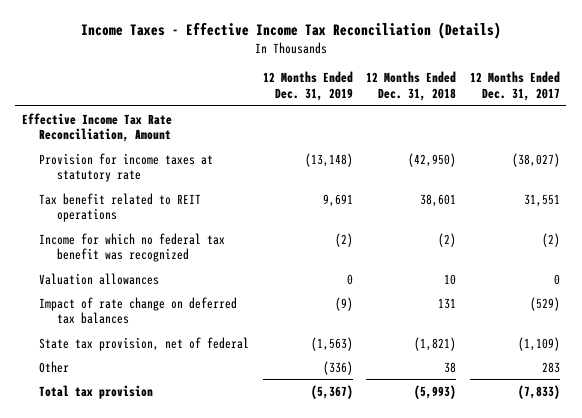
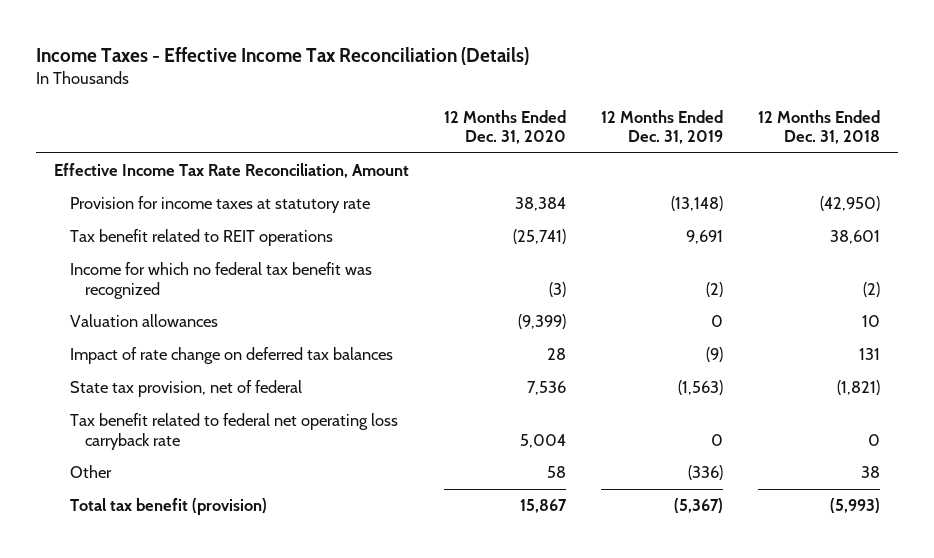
- | 12 Months Ended Dec. 31, 2019 | 12 Months Ended Dec. 31, 2018 | 12 Months Ended Dec. 31, 2017
+ | 12 Months Ended Dec. 31, 2020 | 12 Months Ended Dec. 31, 2019 | 12 Months Ended Dec. 31, 2018
+ Tax benefit related to federal net operating loss carryback rate | 5,004 | 0 | 0
- Total tax provision | (5,367) | (5,993) | (7,833)
+ Total tax benefit (provision) | 15,867 | (5,367) | (5,993)

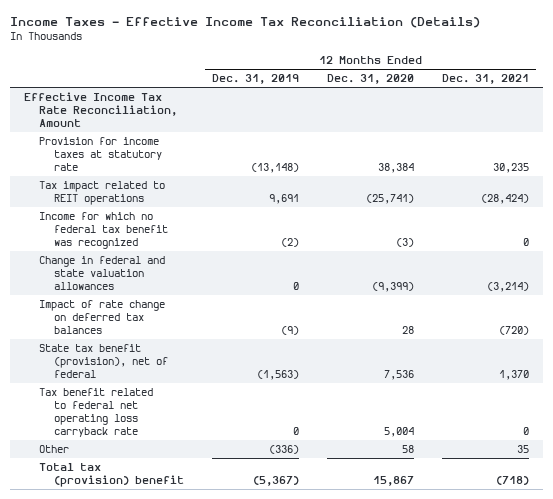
- | 12 Months Ended Dec. 31, 2020 | 12 Months Ended Dec. 31, 2019 | 12 Months Ended Dec. 31, 2018
+ | 12 Months Ended Dec. 31, 2019 | 12 Months Ended Dec. 31, 2020 | 12 Months Ended Dec. 31, 2021
- Tax benefit related to REIT operations | (25,741) | 9,691 | 38,601
+ Tax impact related to REIT operations | 9,691 | (25,741) | (28,424)
- Valuation allowances | (9,399) | 0 | 10
+ Change in federal and state valuation allowances | 0 | (9,399) | (3,214)
- State tax provision, net of federal | 7,536 | (1,563) | (1,821)
+ State tax benefit (provision), net of federal | (1,563) | 7,536 | 1,370
- Total tax benefit (provision) | 15,867 | (5,367) | (5,993)
+ Total tax (provision) benefit | (5,367) | 15,867 | (718)

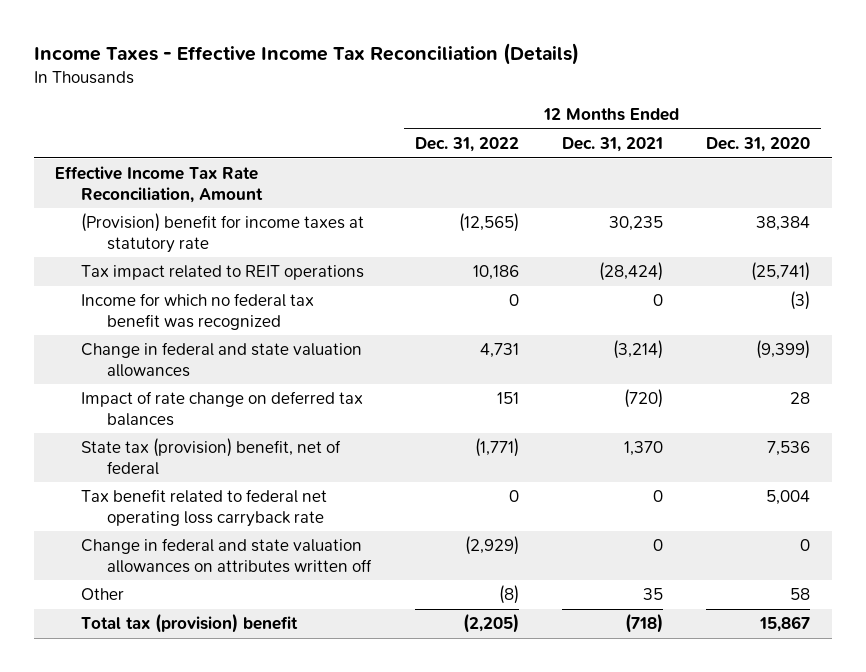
- | 12 Months Ended Dec. 31, 2019 | 12 Months Ended Dec. 31, 2020 | 12 Months Ended Dec. 31, 2021
+ | 12 Months Ended Dec. 31, 2022 | 12 Months Ended Dec. 31, 2021 | 12 Months Ended Dec. 31, 2020
- Provision for income taxes at statutory rate | (13,148) | 38,384 | 30,235
+ (Provision) benefit for income taxes at statutory rate | (12,565) | 30,235 | 38,384
- State tax benefit (provision), net of federal | (1,563) | 7,536 | 1,370
+ State tax (provision) benefit, net of federal | (1,771) | 1,370 | 7,536
+ Change in federal and state valuation allowances on attributes written off | (2,929) | 0 | 0

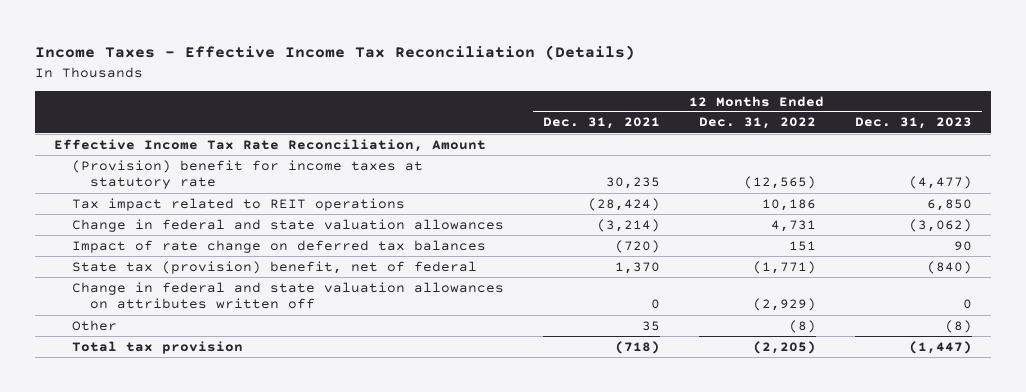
- | 12 Months Ended Dec. 31, 2022 | 12 Months Ended Dec. 31, 2021 | 12 Months Ended Dec. 31, 2020
+ | 12 Months Ended Dec. 31, 2021 | 12 Months Ended Dec. 31, 2022 | 12 Months Ended Dec. 31, 2023
- Income for which no federal tax benefit was recognized | 0 | 0 | (3)
- Tax benefit related to federal net operating loss carryback rate | 0 | 0 | 5,004
- Total tax (provision) benefit | (2,205) | (718) | 15,867
+ Total tax provision | (718) | (2,205) | (1,447)

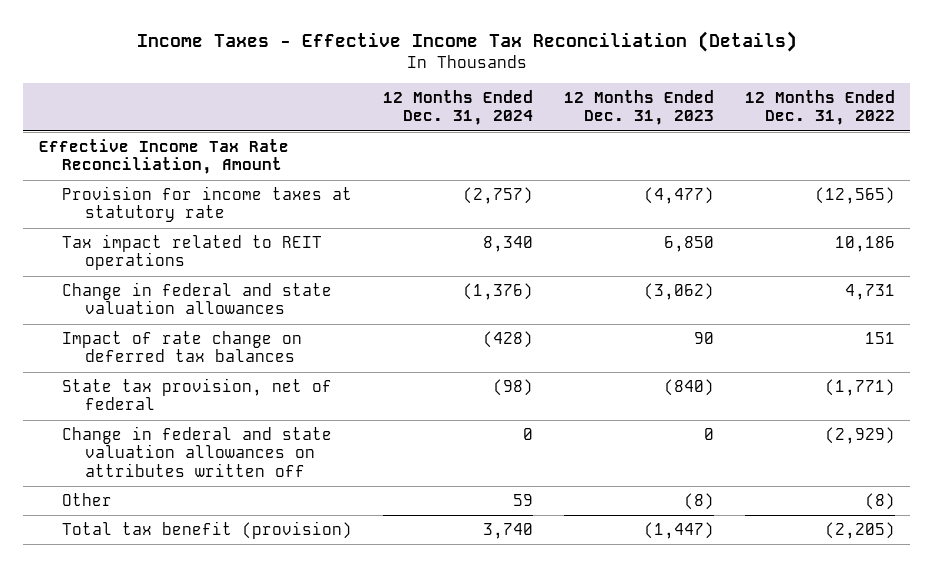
- | 12 Months Ended Dec. 31, 2021 | 12 Months Ended Dec. 31, 2022 | 12 Months Ended Dec. 31, 2023
+ | 12 Months Ended Dec. 31, 2024 | 12 Months Ended Dec. 31, 2023 | 12 Months Ended Dec. 31, 2022
- (Provision) benefit for income taxes at statutory rate | 30,235 | (12,565) | (4,477)
+ Provision for income taxes at statutory rate | (2,757) | (4,477) | (12,565)
- State tax (provision) benefit, net of federal | 1,370 | (1,771) | (840)
+ State tax provision, net of federal | (98) | (840) | (1,771)
- Total tax provision | (718) | (2,205) | (1,447)
+ Total tax benefit (provision) | 3,740 | (1,447) | (2,205)

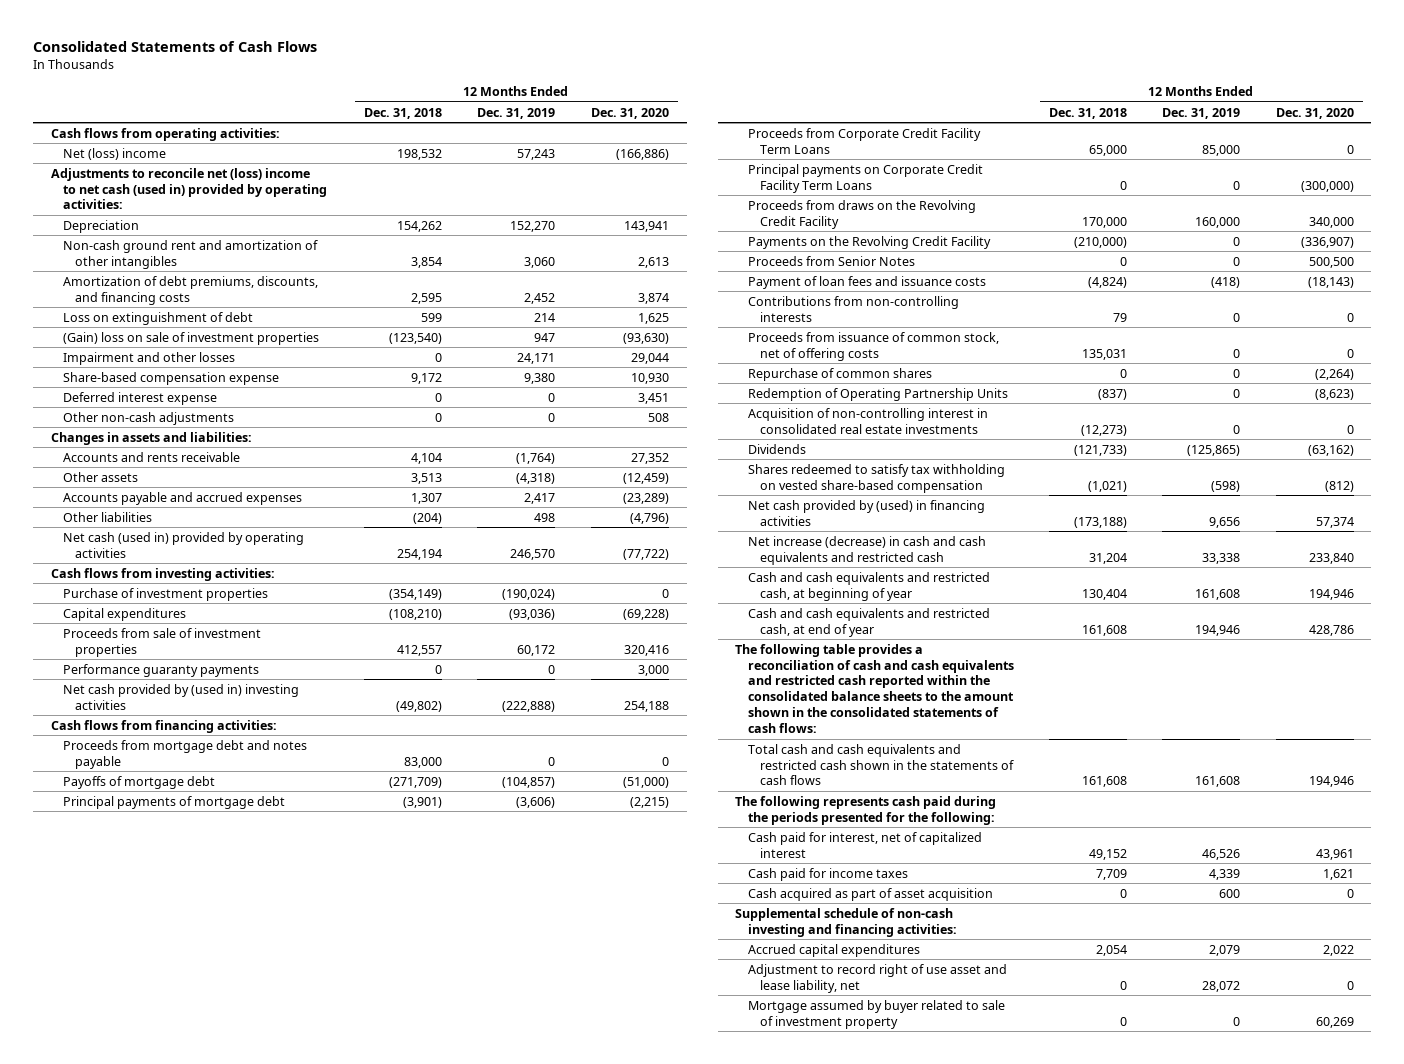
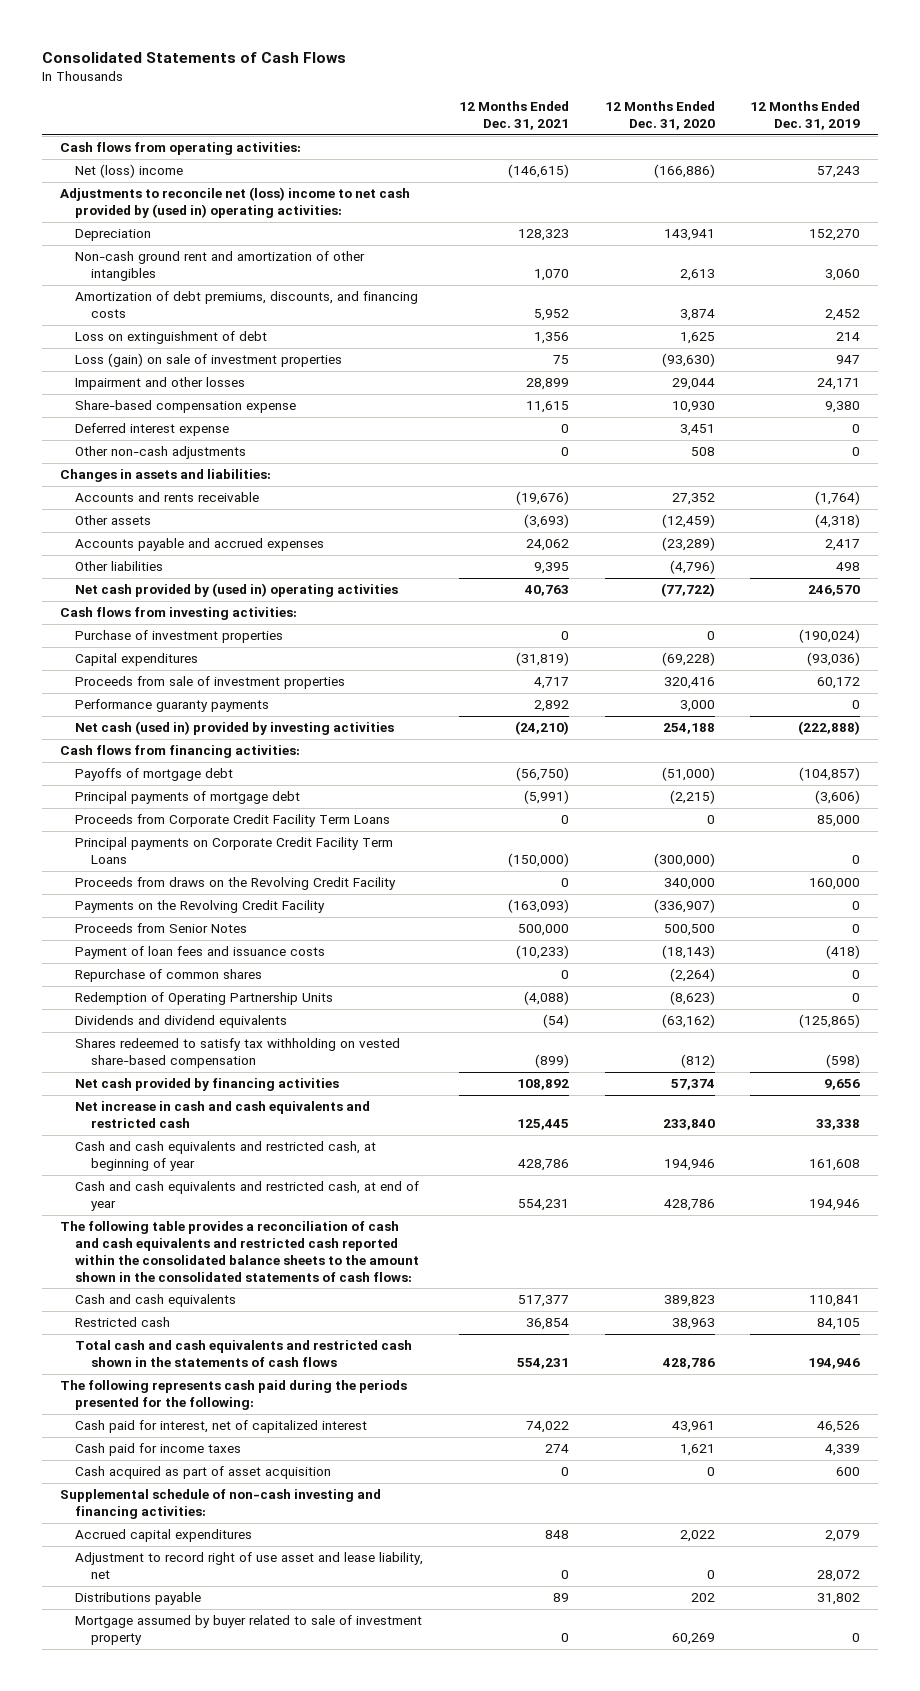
- | 12 Months Ended Dec. 31, 2018 | 12 Months Ended Dec. 31, 2019 | 12 Months Ended Dec. 31, 2020
+ | 12 Months Ended Dec. 31, 2021 | 12 Months Ended Dec. 31, 2020 | 12 Months Ended Dec. 31, 2019
- Adjustments to reconcile net (loss) income to net cash (used in) provided by operating activities:
+ Adjustments to reconcile net (loss) income to net cash provided by (used in) operating activities:
- (Gain) loss on sale of investment properties | (123,540) | 947 | (93,630)
+ Loss (gain) on sale of investment properties | 75 | (93,630) | 947
- Net cash (used in) provided by operating activities | 254,194 | 246,570 | (77,722)
+ Net cash provided by (used in) operating activities | 40,763 | (77,722) | 246,570
- Net cash provided by (used in) investing activities | (49,802) | (222,888) | 254,188
+ Net cash (used in) provided by investing activities | (24,210) | 254,188 | (222,888)
- Proceeds from mortgage debt and notes payable | 83,000 | 0 | 0
- Contributions from non-controlling interests | 79 | 0 | 0
- Proceeds from issuance of common stock, net of offering costs | 135,031 | 0 | 0
- Acquisition of non-controlling interest in consolidated real estate investments | (12,273) | 0 | 0
- Dividends | (121,733) | (125,865) | (63,162)
+ Dividends and dividend equivalents | (54) | (63,162) | (125,865)
- Net cash provided by (used) in financing activities | (173,188) | 9,656 | 57,374
- Net increase (decrease) in cash and cash equivalents and restricted cash | 31,204 | 33,338 | 233,840
+ Net cash provided by financing activities | 108,892 | 57,374 | 9,656
+ Net increase in cash and cash equivalents and restricted cash | 125,445 | 233,840 | 33,338
- Total cash and cash equivalents and restricted cash shown in the statements of cash flows | 161,608 | 161,608 | 194,946
+ Cash and cash equivalents | 517,377 | 389,823 | 110,841
+ Restricted cash | 36,854 | 38,963 | 84,105
+ Total cash and cash equivalents and restricted cash shown in the statements of cash flows | 554,231 | 428,786 | 194,946
+ Distributions payable | 89 | 202 | 31,802

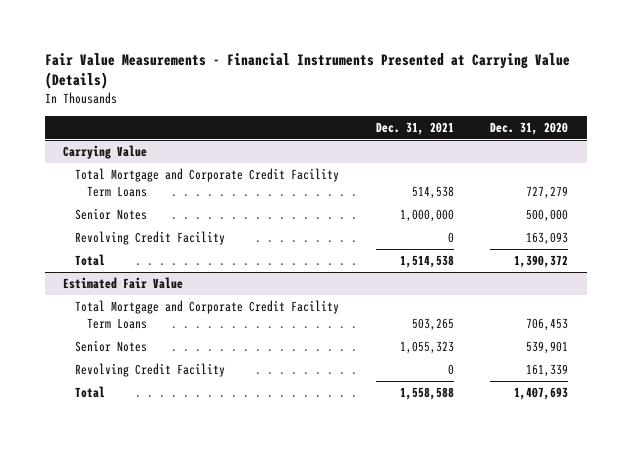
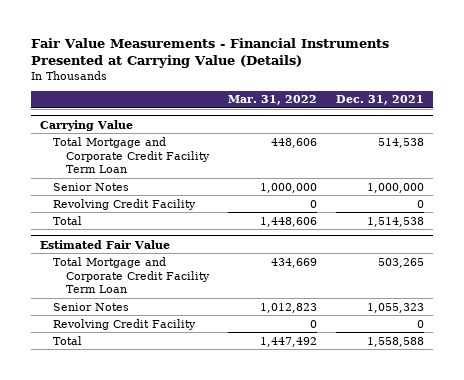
- | Dec. 31, 2021 | Dec. 31, 2020
+ | Mar. 31, 2022 | Dec. 31, 2021
@ Carrying Value
- Total Mortgage and Corporate Credit Facility Term Loans | 514,538 | 727,279
+ Total Mortgage and Corporate Credit Facility Term Loan | 448,606 | 514,538
@ Estimated Fair Value
- Total Mortgage and Corporate Credit Facility Term Loans | 503,265 | 706,453
+ Total Mortgage and Corporate Credit Facility Term Loan | 434,669 | 503,265

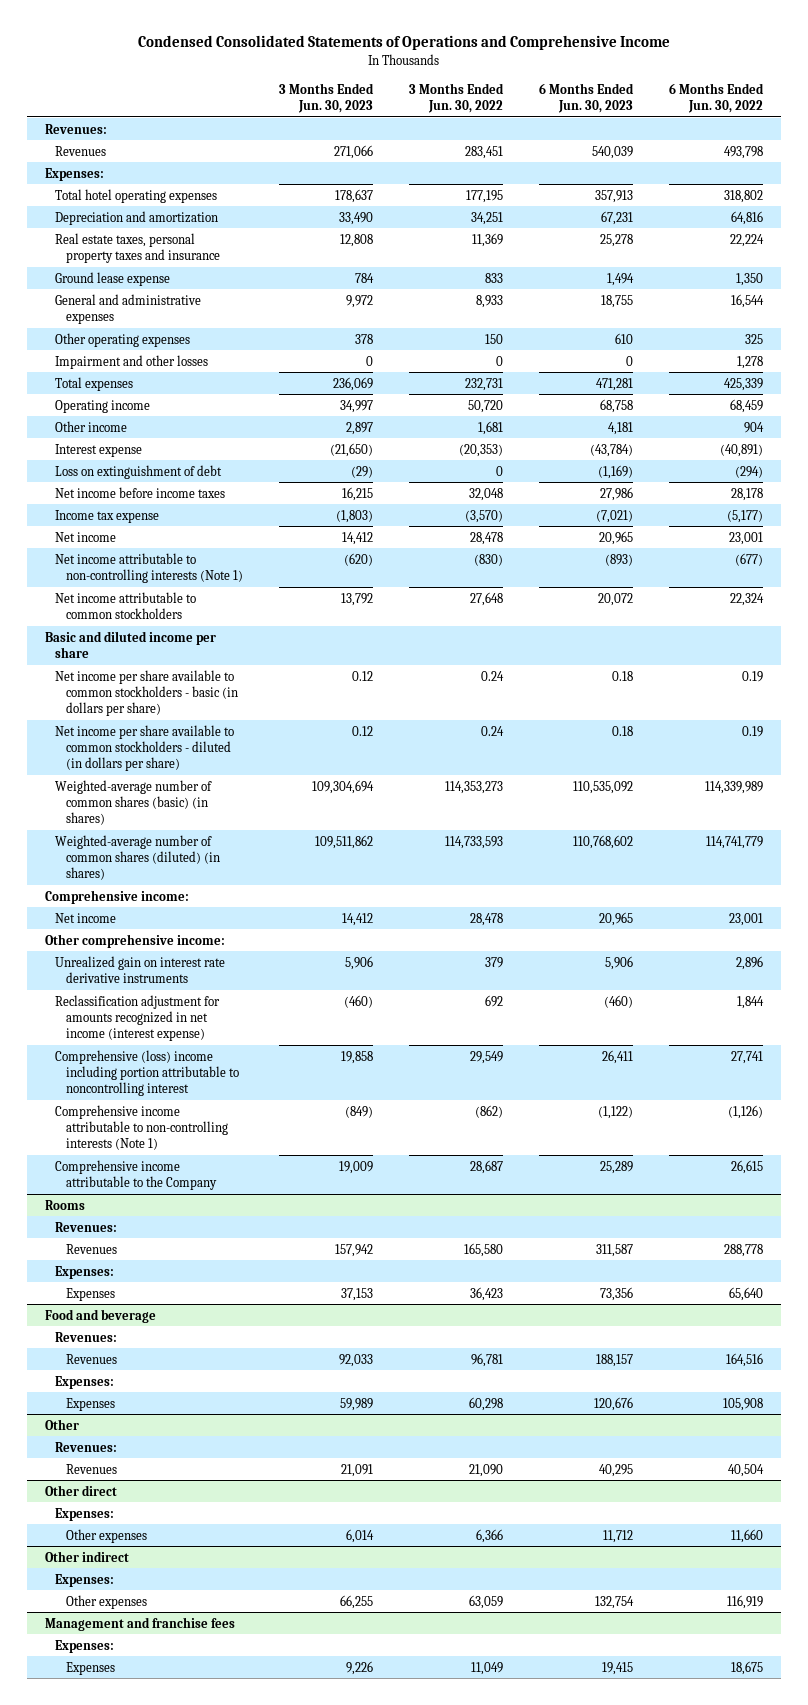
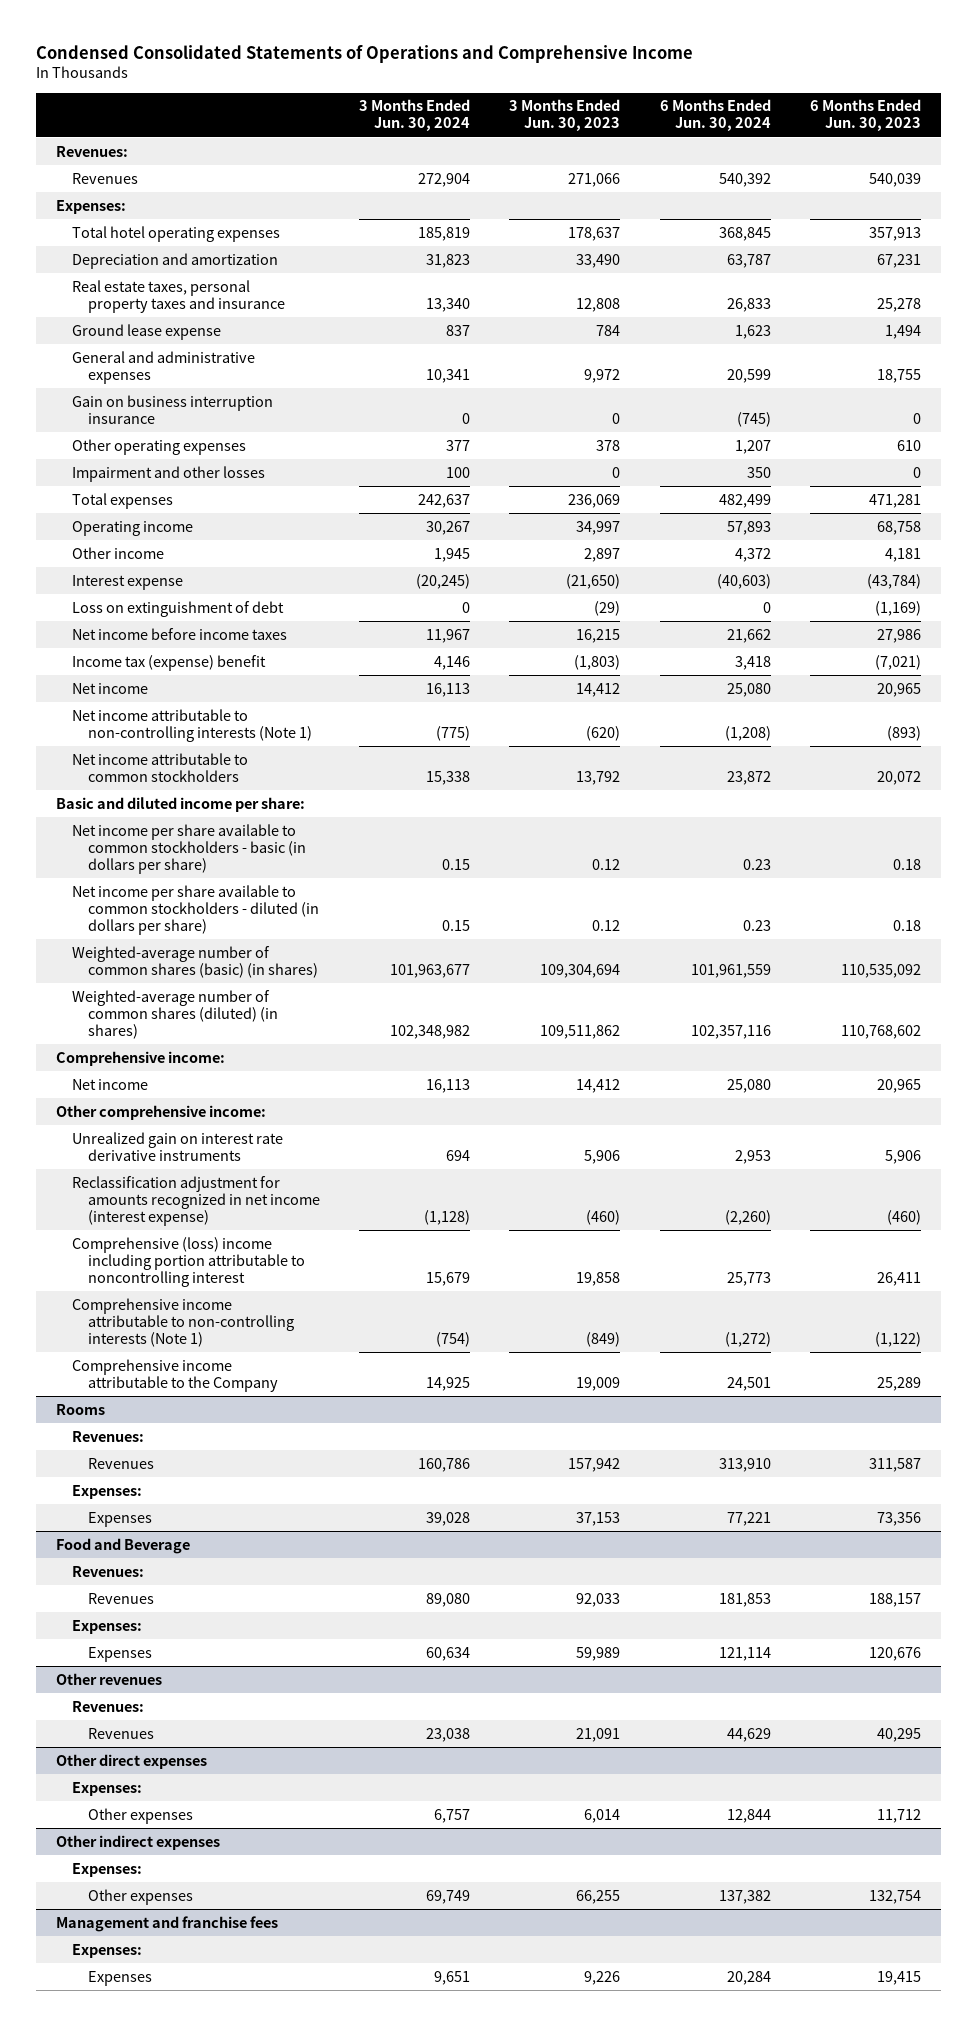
- | 3 Months Ended Jun. 30, 2023 | 3 Months Ended Jun. 30, 2022 | 6 Months Ended Jun. 30, 2023 | 6 Months Ended Jun. 30, 2022
+ | 3 Months Ended Jun. 30, 2024 | 3 Months Ended Jun. 30, 2023 | 6 Months Ended Jun. 30, 2024 | 6 Months Ended Jun. 30, 2023
+ Gain on business interruption insurance | 0 | 0 | (745) | 0
- Income tax expense | (1,803) | (3,570) | (7,021) | (5,177)
+ Income tax (expense) benefit | 4,146 | (1,803) | 3,418 | (7,021)
- Basic and diluted income per share
+ Basic and diluted income per share:
- Food and beverage
+ Food and Beverage
- Other
+ Other revenues
- Other direct
+ Other direct expenses
- Other indirect
+ Other indirect expenses

